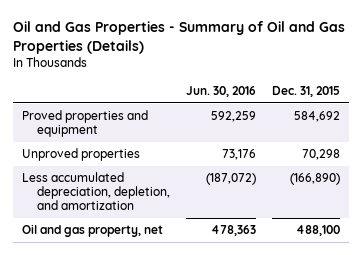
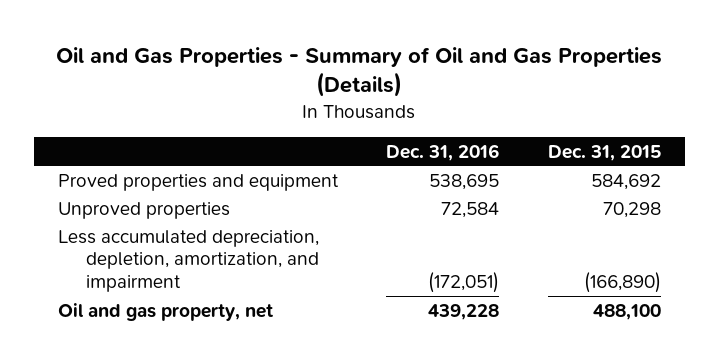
- | Jun. 30, 2016 | Dec. 31, 2015
+ | Dec. 31, 2016 | Dec. 31, 2015
- Less accumulated depreciation, depletion, and amortization | (187,072) | (166,890)
+ Less accumulated depreciation, depletion, amortization, and impairment | (172,051) | (166,890)

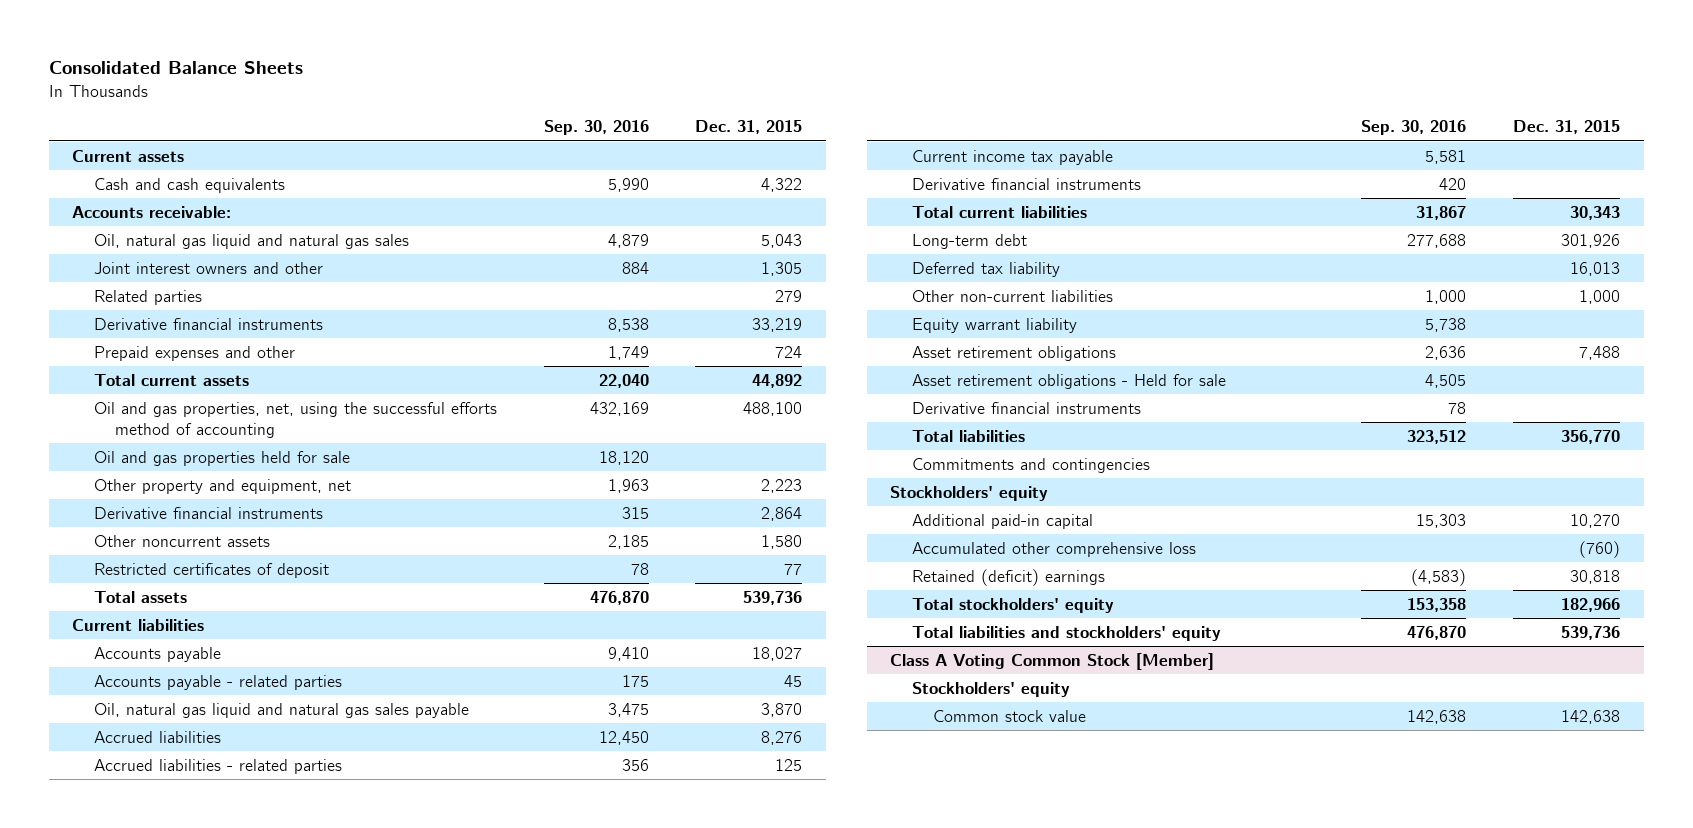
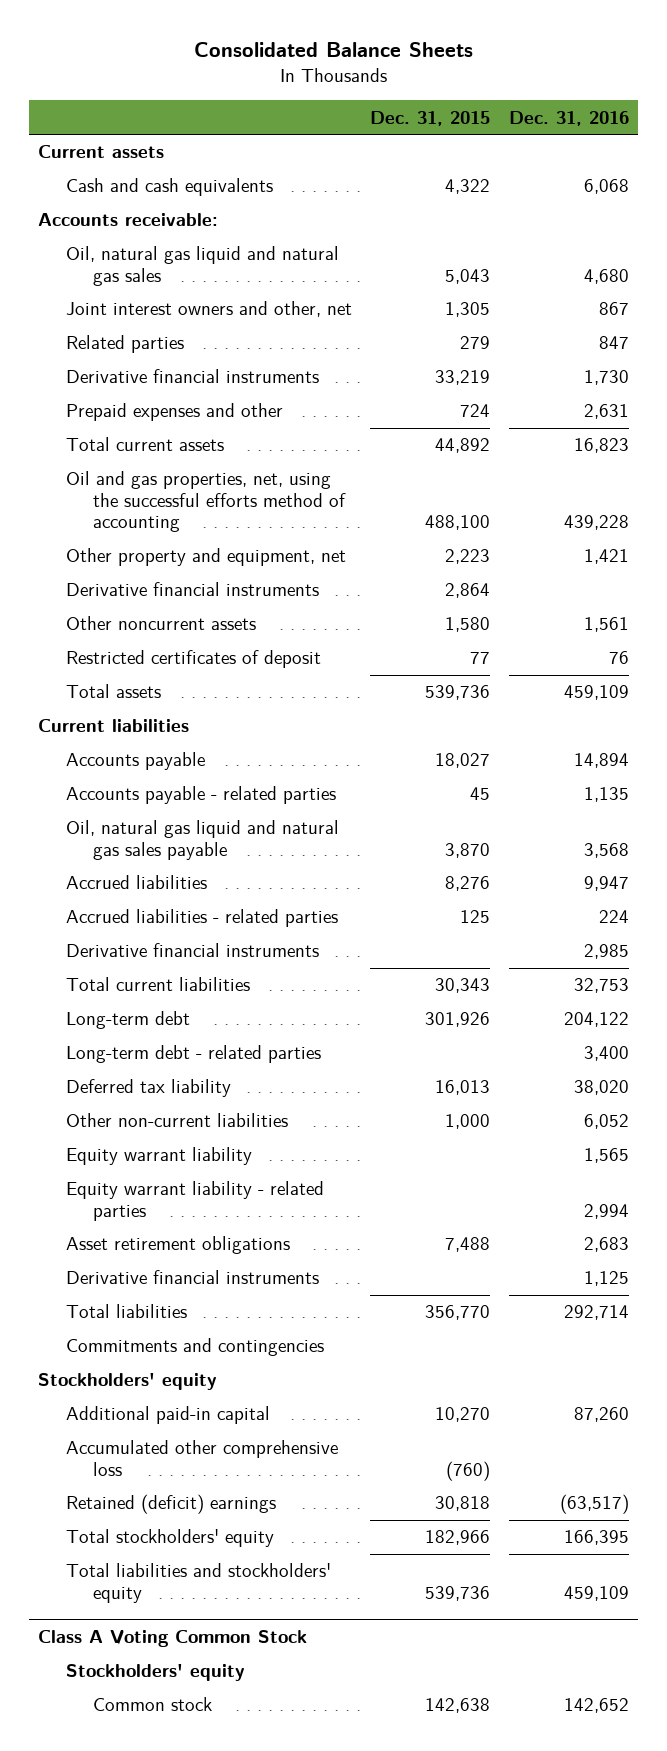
- | Sep. 30, 2016 | Dec. 31, 2015
+ | Dec. 31, 2015 | Dec. 31, 2016
- Joint interest owners and other | 884 | 1,305
+ Joint interest owners and other, net | 1,305 | 867
- Oil and gas properties held for sale | 18,120 |
- Current income tax payable | 5,581 |
+ Long-term debt - related parties | | 3,400
+ Equity warrant liability - related parties | | 2,994
- Asset retirement obligations - Held for sale | 4,505 |
- Class A Voting Common Stock [Member]
+ Class A Voting Common Stock
- Common stock value | 142,638 | 142,638
+ Common stock | 142,638 | 142,652

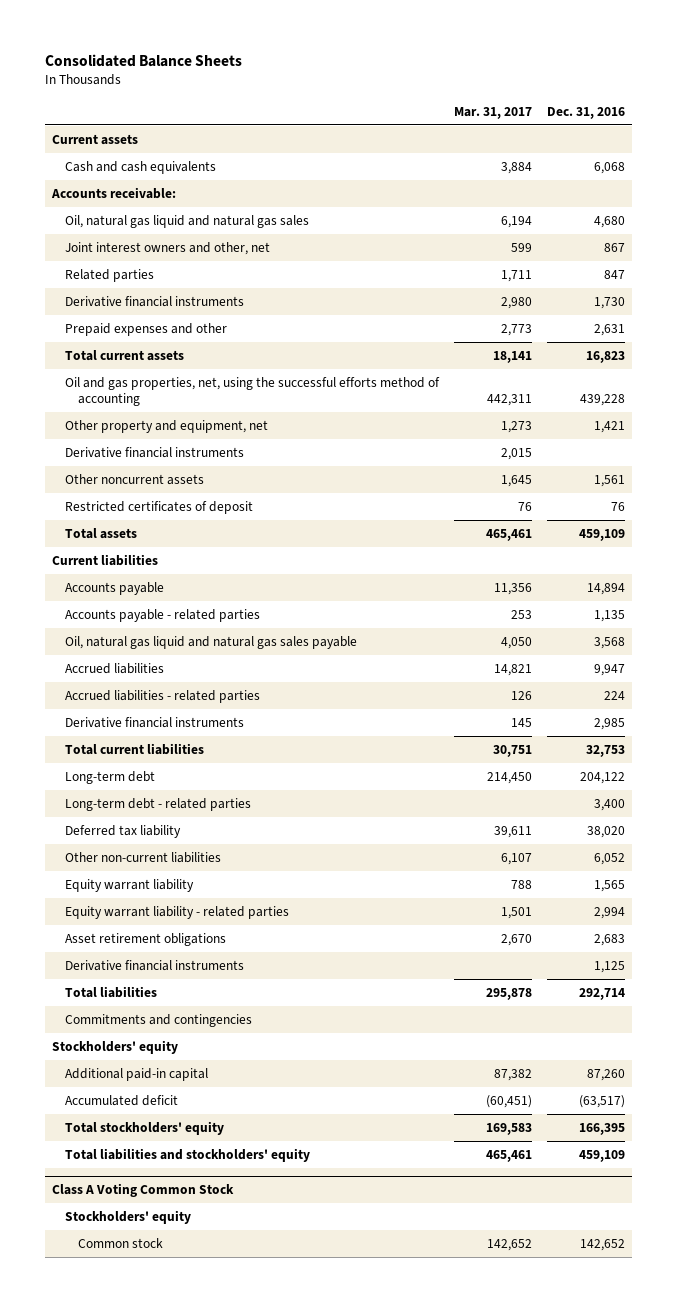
- | Dec. 31, 2015 | Dec. 31, 2016
+ | Mar. 31, 2017 | Dec. 31, 2016
- Accumulated other comprehensive loss | (760) |
- Retained (deficit) earnings | 30,818 | (63,517)
+ Accumulated deficit | (60,451) | (63,517)

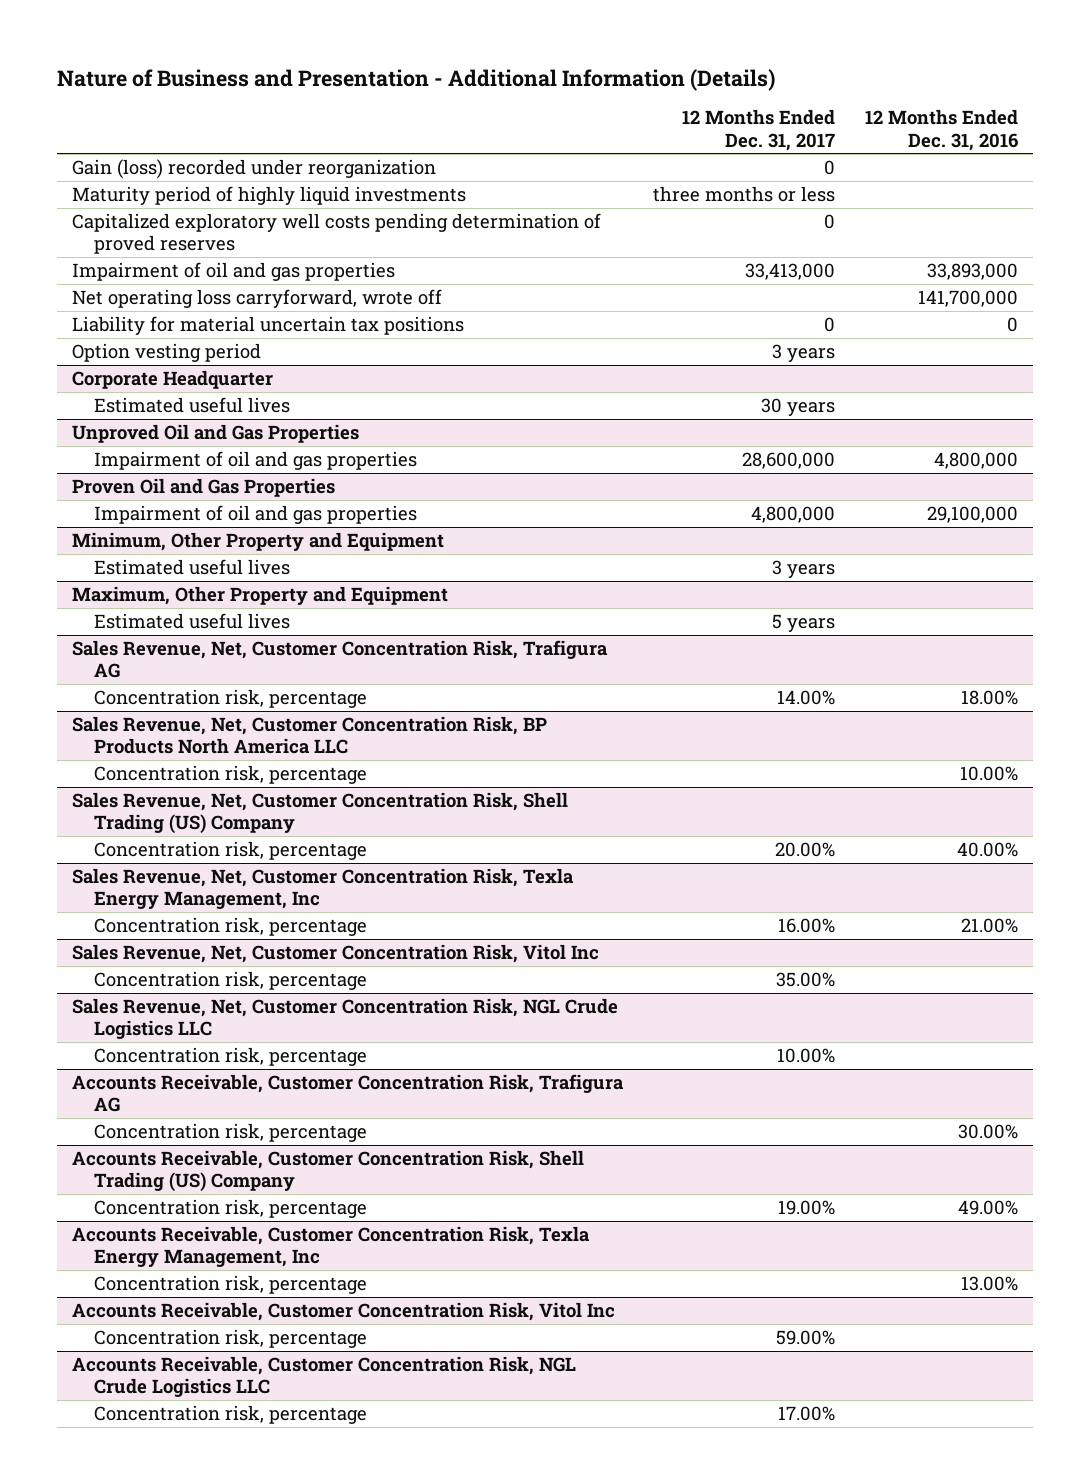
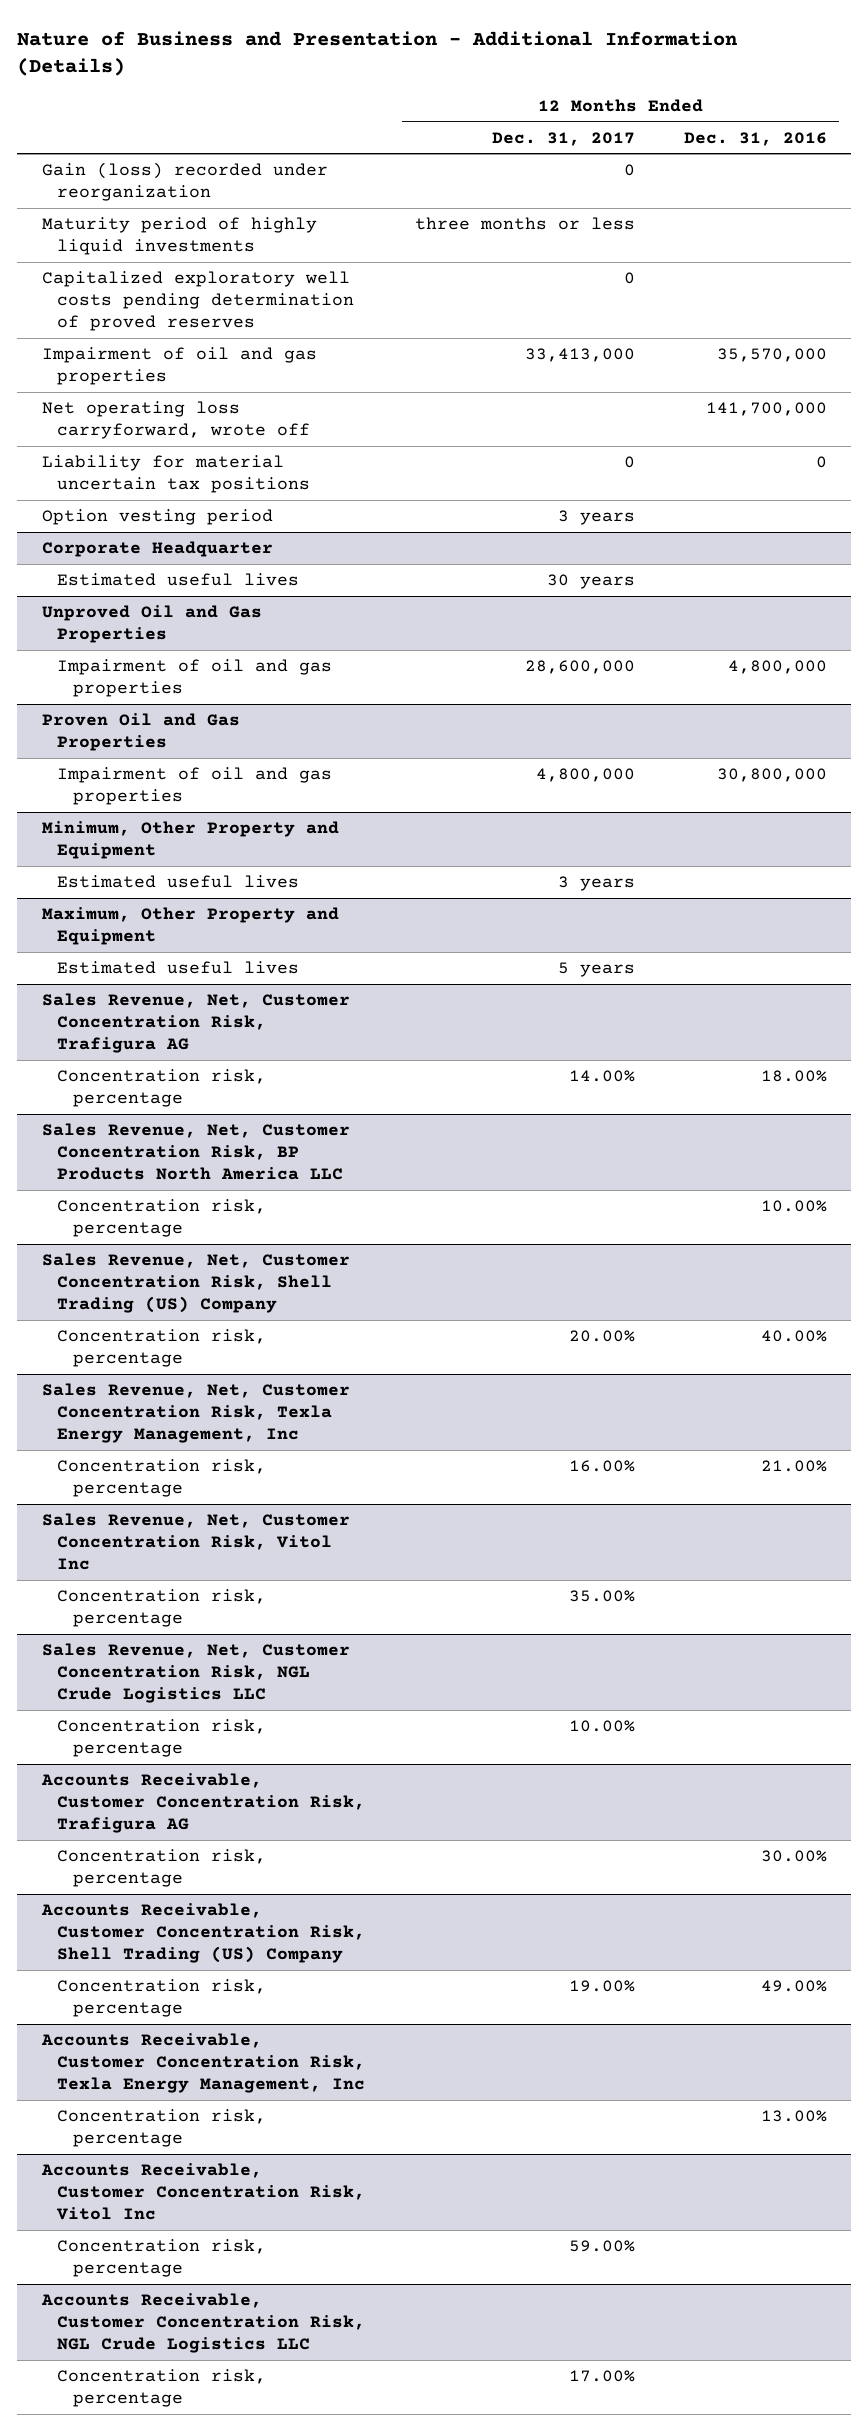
- Impairment of oil and gas properties | 33,413,000 | 33,893,000
+ Impairment of oil and gas properties | 33,413,000 | 35,570,000
@ Proven Oil and Gas Properties
- Impairment of oil and gas properties | 4,800,000 | 29,100,000
+ Impairment of oil and gas properties | 4,800,000 | 30,800,000

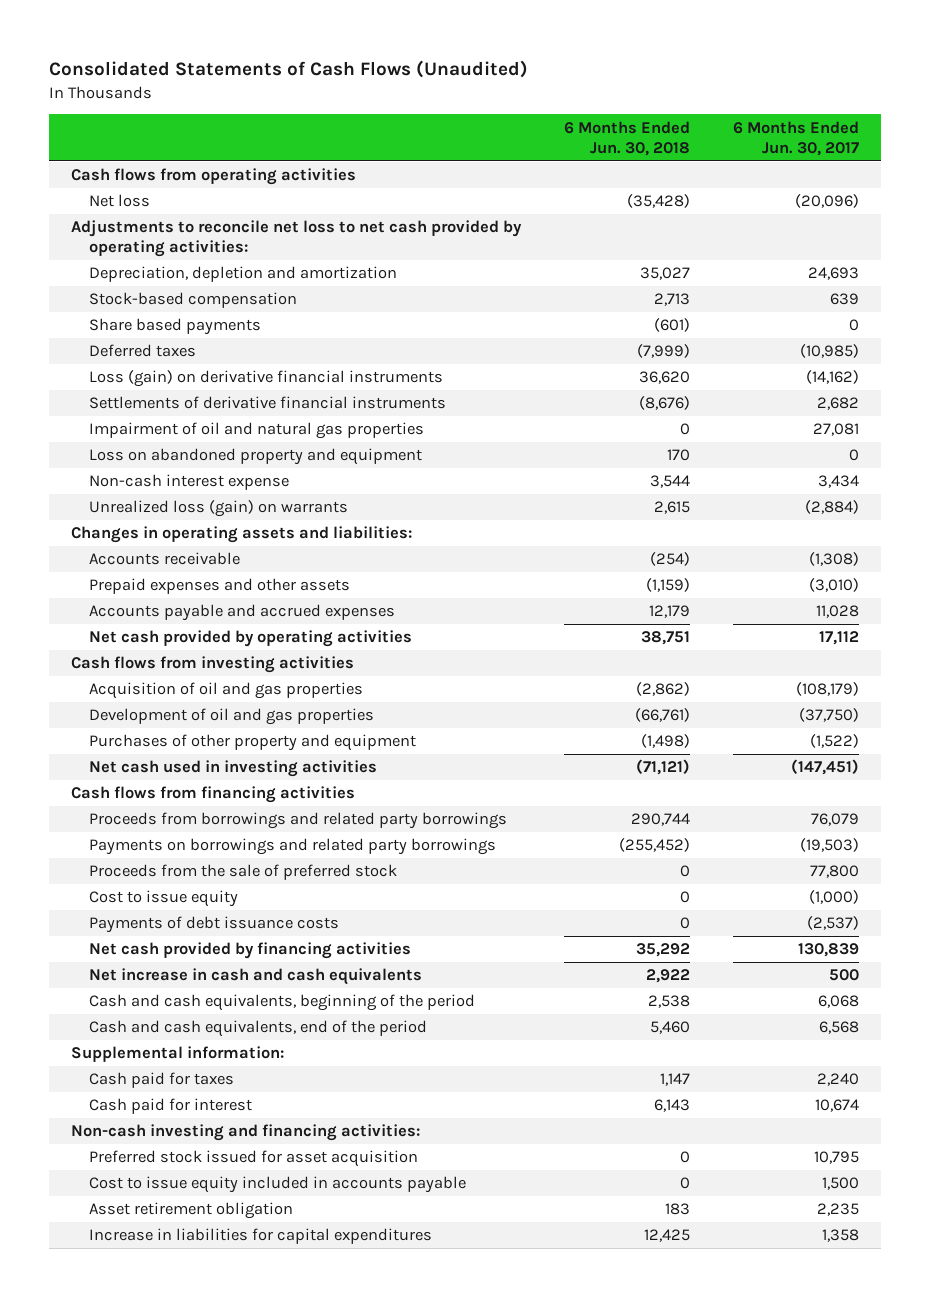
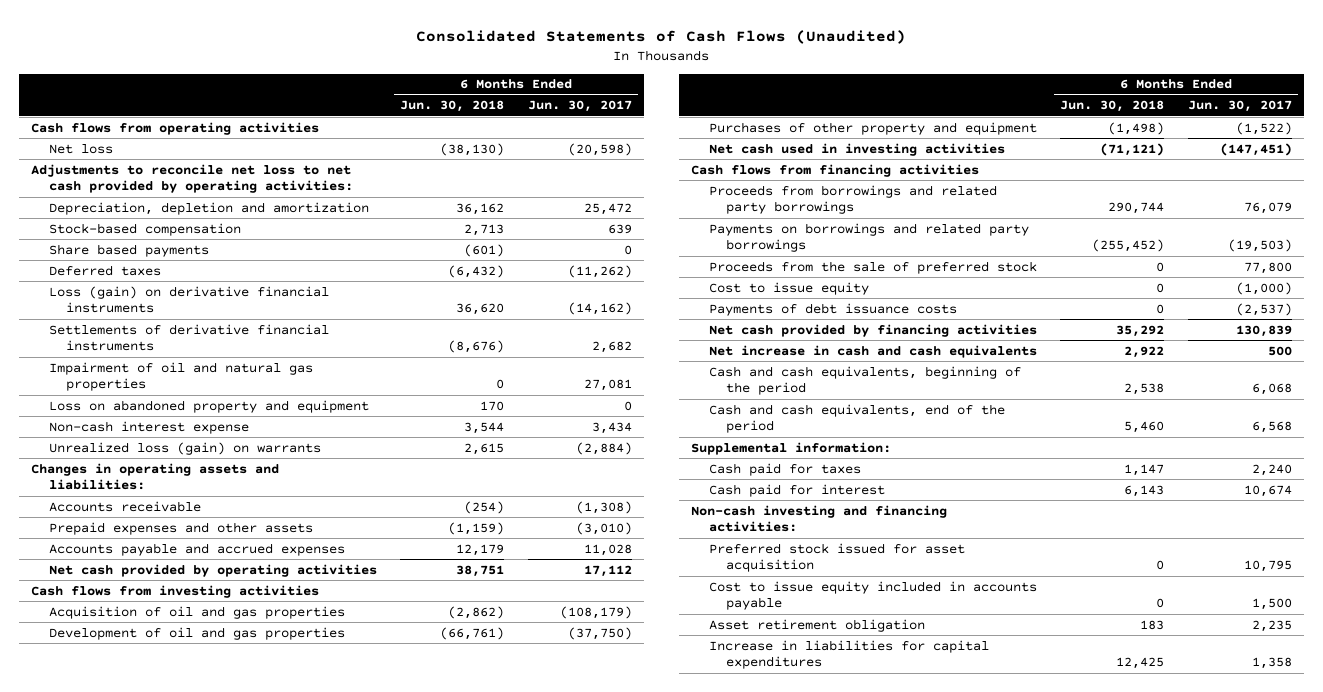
- Net loss | (35,428) | (20,096)
+ Net loss | (38,130) | (20,598)
- Depreciation, depletion and amortization | 35,027 | 24,693
+ Depreciation, depletion and amortization | 36,162 | 25,472
- Deferred taxes | (7,999) | (10,985)
+ Deferred taxes | (6,432) | (11,262)

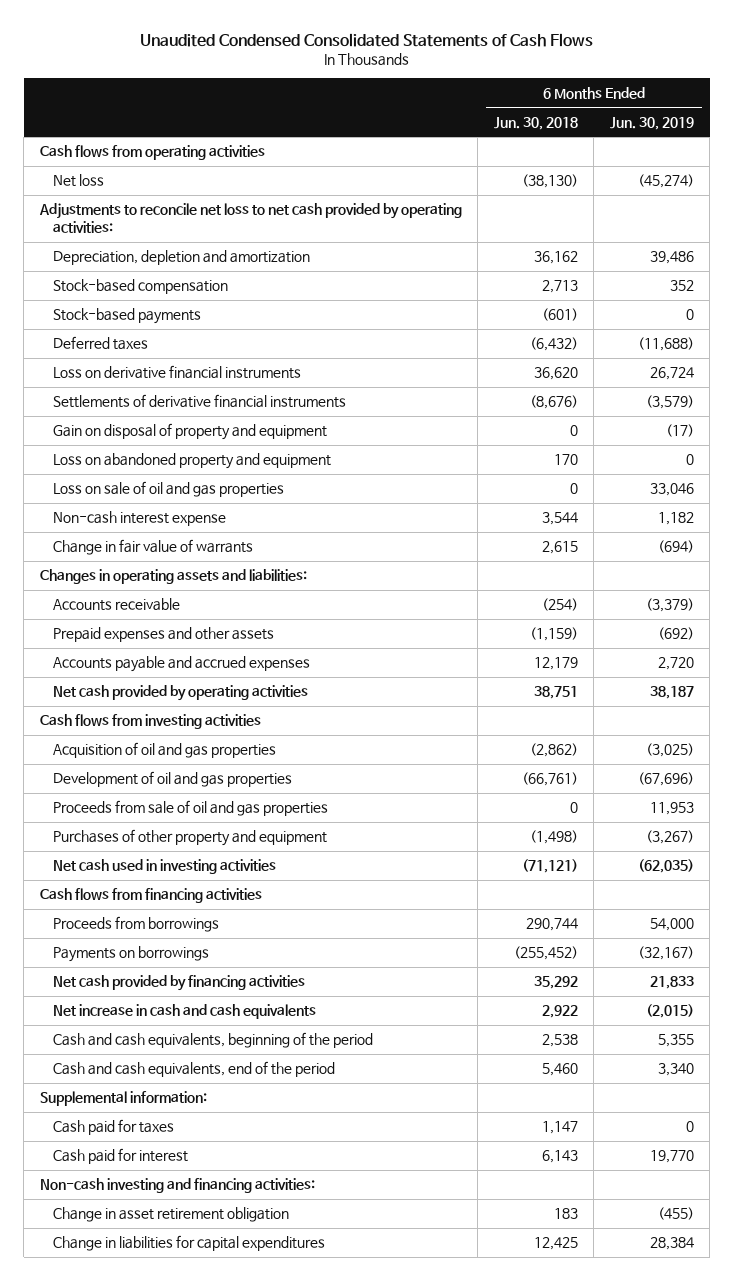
- Consolidated Statements of Cash Flows (Unaudited)
+ Unaudited Condensed Consolidated Statements of Cash Flows
- | 6 Months Ended Jun. 30, 2018 | 6 Months Ended Jun. 30, 2017
+ | 6 Months Ended Jun. 30, 2018 | 6 Months Ended Jun. 30, 2019
- Share based payments | (601) | 0
+ Stock-based payments | (601) | 0
- Loss (gain) on derivative financial instruments | 36,620 | (14,162)
+ Loss on derivative financial instruments | 36,620 | 26,724
- Impairment of oil and natural gas properties | 0 | 27,081
+ Gain on disposal of property and equipment | 0 | (17)
+ Loss on sale of oil and gas properties | 0 | 33,046
- Unrealized loss (gain) on warrants | 2,615 | (2,884)
+ Change in fair value of warrants | 2,615 | (694)
+ Proceeds from sale of oil and gas properties | 0 | 11,953
- Proceeds from borrowings and related party borrowings | 290,744 | 76,079
- Payments on borrowings and related party borrowings | (255,452) | (19,503)
- Proceeds from the sale of preferred stock | 0 | 77,800
- Cost to issue equity | 0 | (1,000)
- Payments of debt issuance costs | 0 | (2,537)
+ Proceeds from borrowings | 290,744 | 54,000
+ Payments on borrowings | (255,452) | (32,167)
- Preferred stock issued for asset acquisition | 0 | 10,795
- Cost to issue equity included in accounts payable | 0 | 1,500
- Asset retirement obligation | 183 | 2,235
- Increase in liabilities for capital expenditures | 12,425 | 1,358
+ Change in asset retirement obligation | 183 | (455)
+ Change in liabilities for capital expenditures | 12,425 | 28,384

